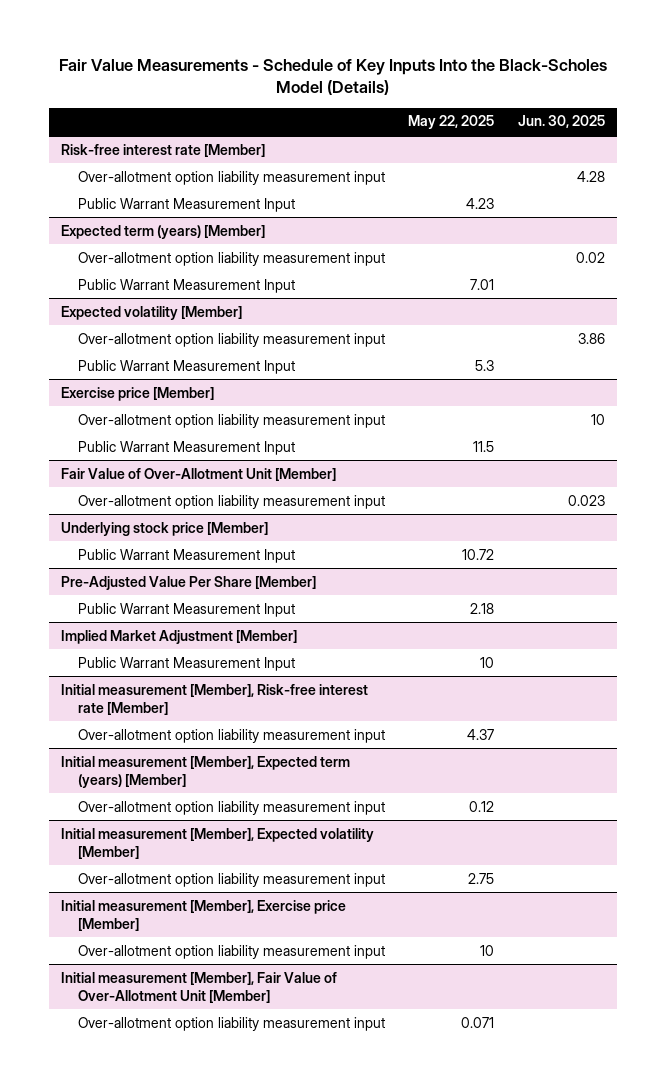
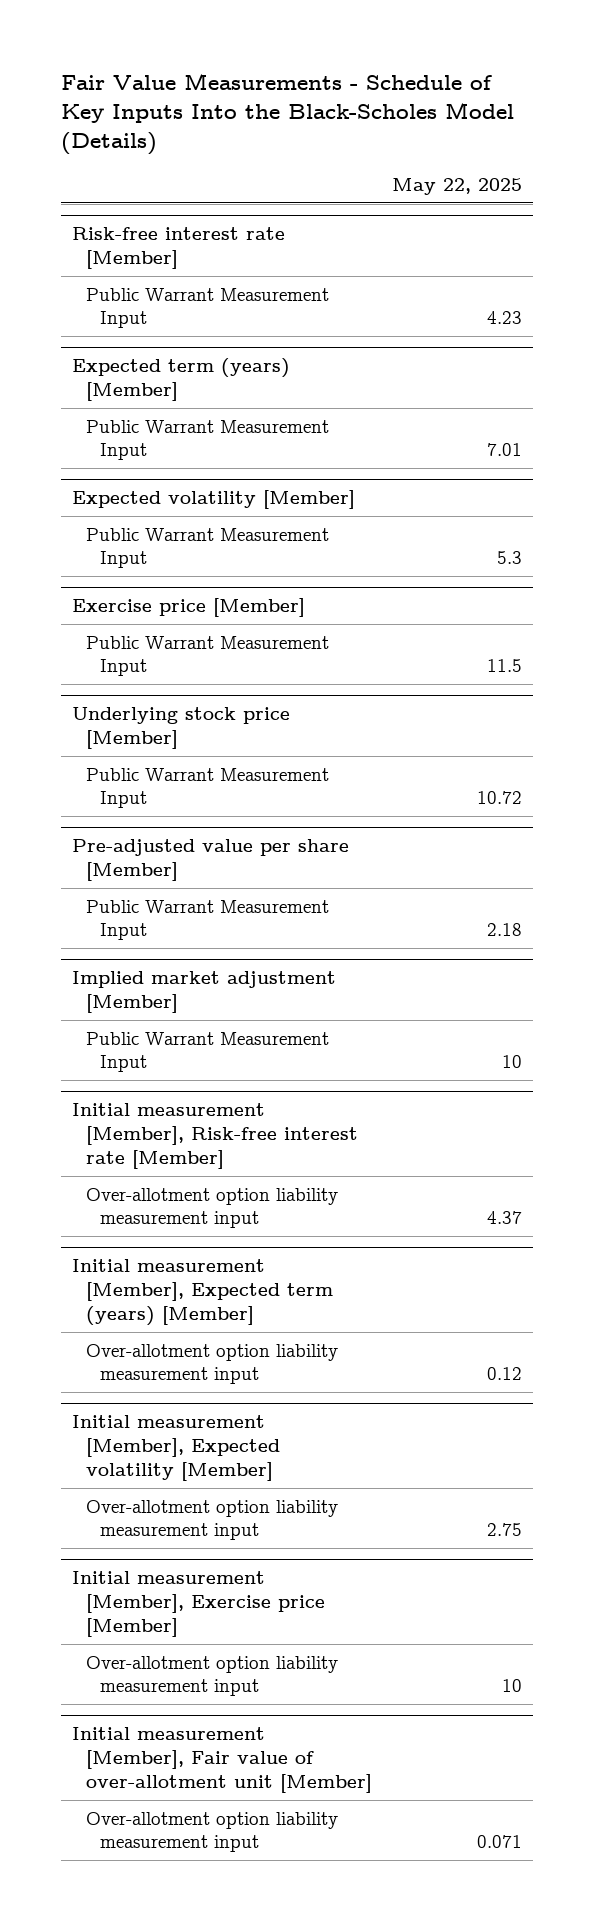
- | May 22, 2025 | Jun. 30, 2025
+ | May 22, 2025
@ Risk-free interest rate [Member]
- Over-allotment option liability measurement input | | 4.28
@ Expected term (years) [Member]
- Over-allotment option liability measurement input | | 0.02
@ Expected volatility [Member]
- Over-allotment option liability measurement input | | 3.86
@ Exercise price [Member]
- Over-allotment option liability measurement input | | 10
- Fair Value of Over-Allotment Unit [Member]
- Over-allotment option liability measurement input | | 0.023
- Pre-Adjusted Value Per Share [Member]
+ Pre-adjusted value per share [Member]
- Implied Market Adjustment [Member]
+ Implied market adjustment [Member]
- Initial measurement [Member], Fair Value of Over-Allotment Unit [Member]
+ Initial measurement [Member], Fair value of over-allotment unit [Member]

